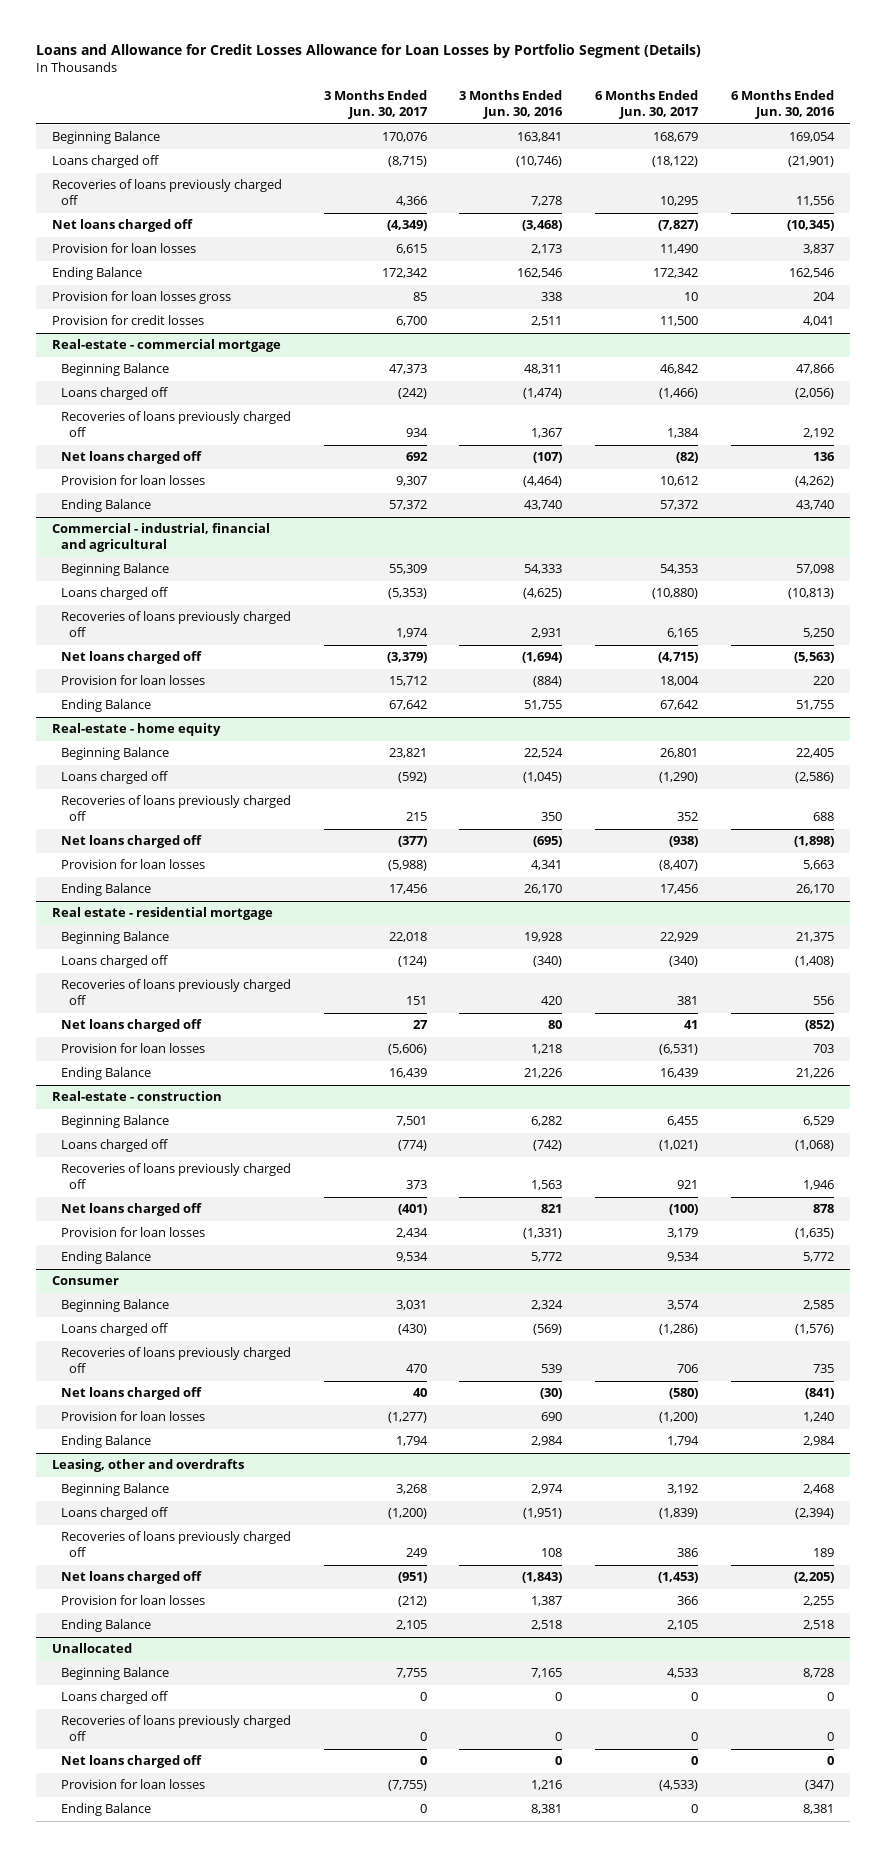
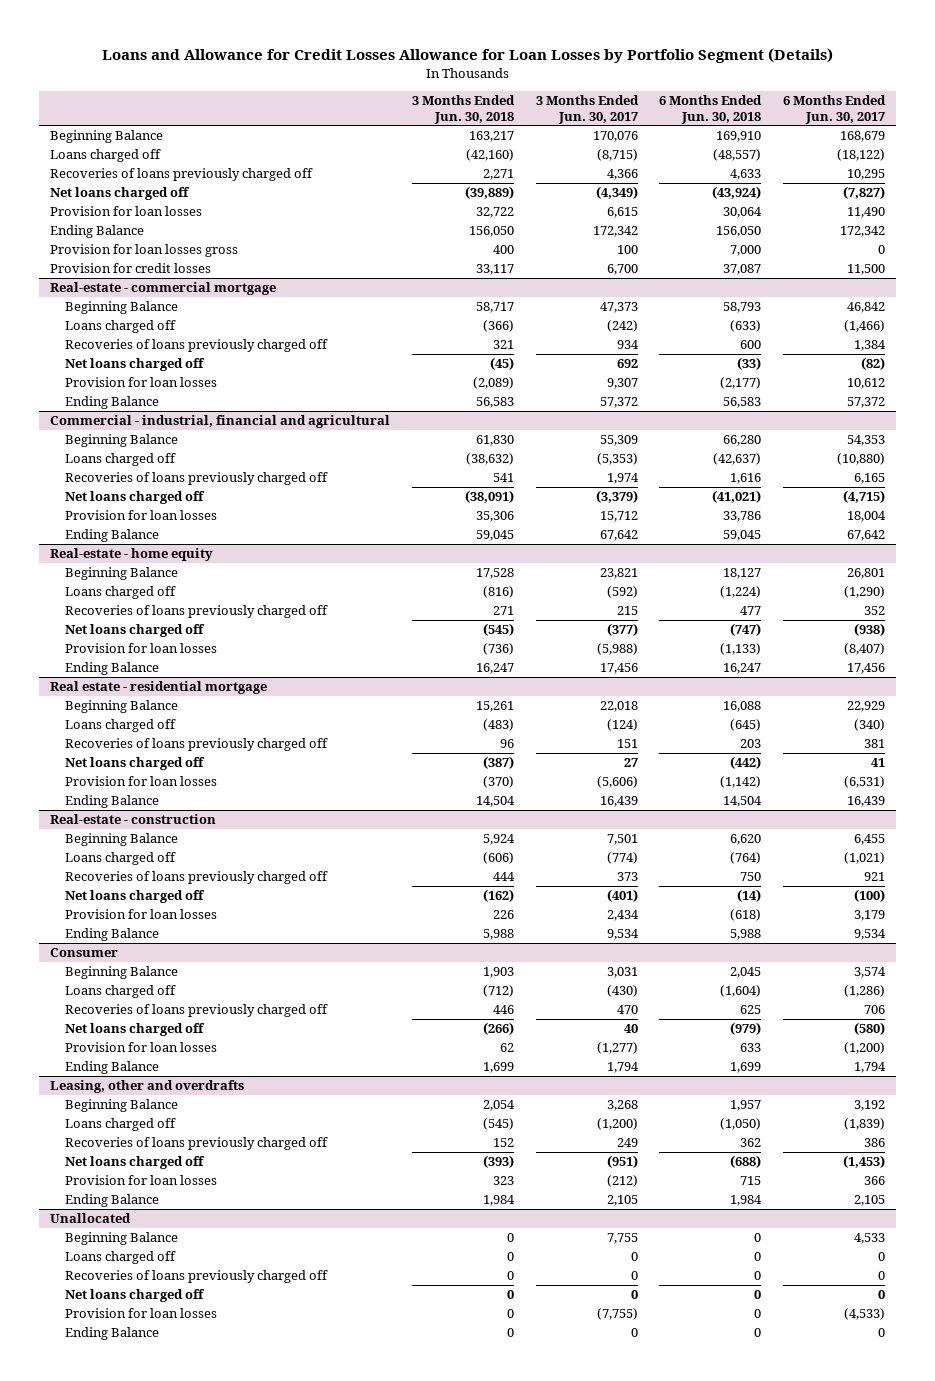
- | 3 Months Ended Jun. 30, 2017 | 3 Months Ended Jun. 30, 2016 | 6 Months Ended Jun. 30, 2017 | 6 Months Ended Jun. 30, 2016
+ | 3 Months Ended Jun. 30, 2018 | 3 Months Ended Jun. 30, 2017 | 6 Months Ended Jun. 30, 2018 | 6 Months Ended Jun. 30, 2017
- Provision for loan losses gross | 85 | 338 | 10 | 204
+ Provision for loan losses gross | 400 | 100 | 7,000 | 0

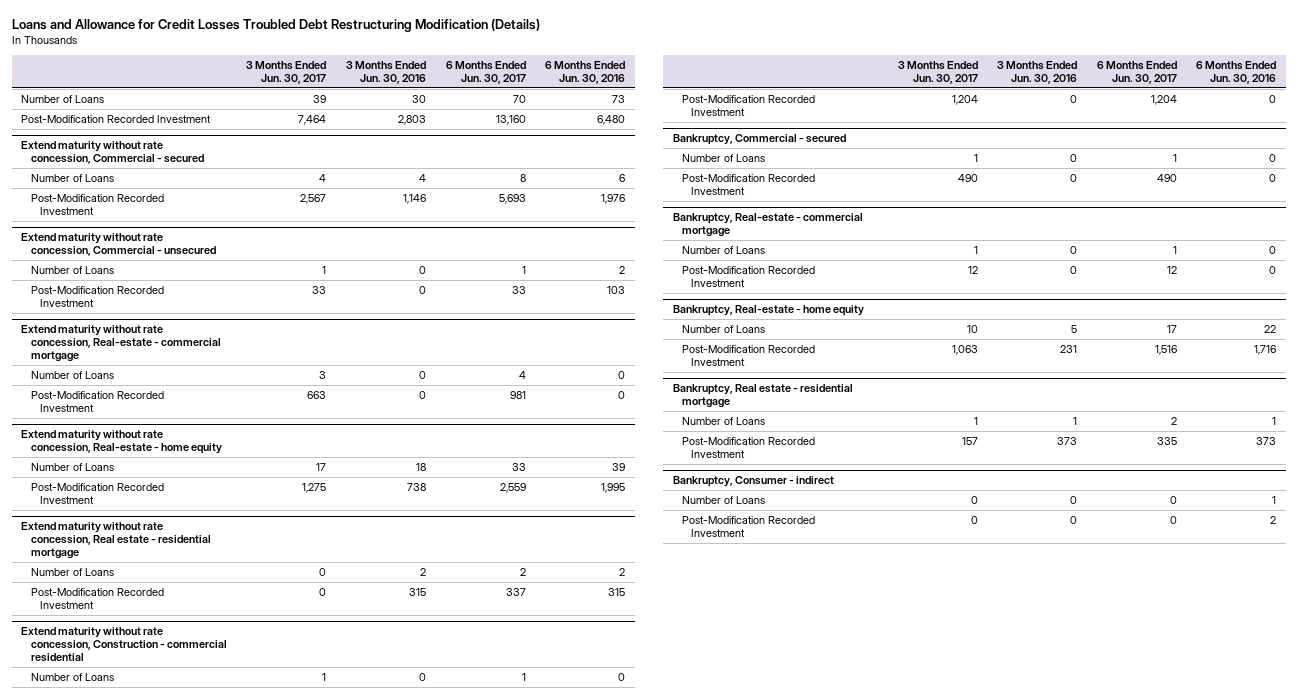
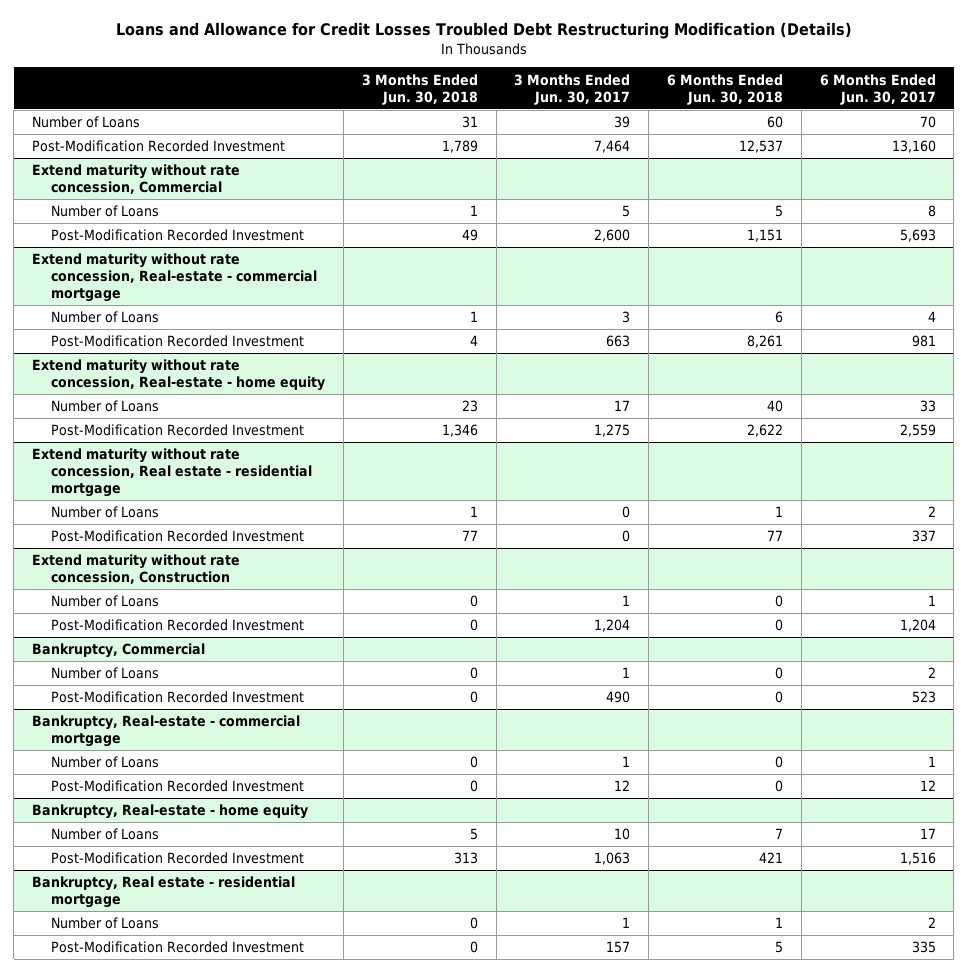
- | 3 Months Ended Jun. 30, 2017 | 3 Months Ended Jun. 30, 2016 | 6 Months Ended Jun. 30, 2017 | 6 Months Ended Jun. 30, 2016
+ | 3 Months Ended Jun. 30, 2018 | 3 Months Ended Jun. 30, 2017 | 6 Months Ended Jun. 30, 2018 | 6 Months Ended Jun. 30, 2017
- Extend maturity without rate concession, Commercial - secured
- Number of Loans | 4 | 4 | 8 | 6
- Post-Modification Recorded Investment | 2,567 | 1,146 | 5,693 | 1,976
- Extend maturity without rate concession, Commercial - unsecured
- Number of Loans | 1 | 0 | 1 | 2
- Post-Modification Recorded Investment | 33 | 0 | 33 | 103
+ Extend maturity without rate concession, Commercial
+ Number of Loans | 1 | 5 | 5 | 8
+ Post-Modification Recorded Investment | 49 | 2,600 | 1,151 | 5,693
- Extend maturity without rate concession, Construction - commercial residential
+ Extend maturity without rate concession, Construction
- Bankruptcy, Commercial - secured
- Number of Loans | 1 | 0 | 1 | 0
- Post-Modification Recorded Investment | 490 | 0 | 490 | 0
+ Bankruptcy, Commercial
+ Number of Loans | 0 | 1 | 0 | 2
+ Post-Modification Recorded Investment | 0 | 490 | 0 | 523
- Bankruptcy, Consumer - indirect
- Number of Loans | 0 | 0 | 0 | 1
- Post-Modification Recorded Investment | 0 | 0 | 0 | 2

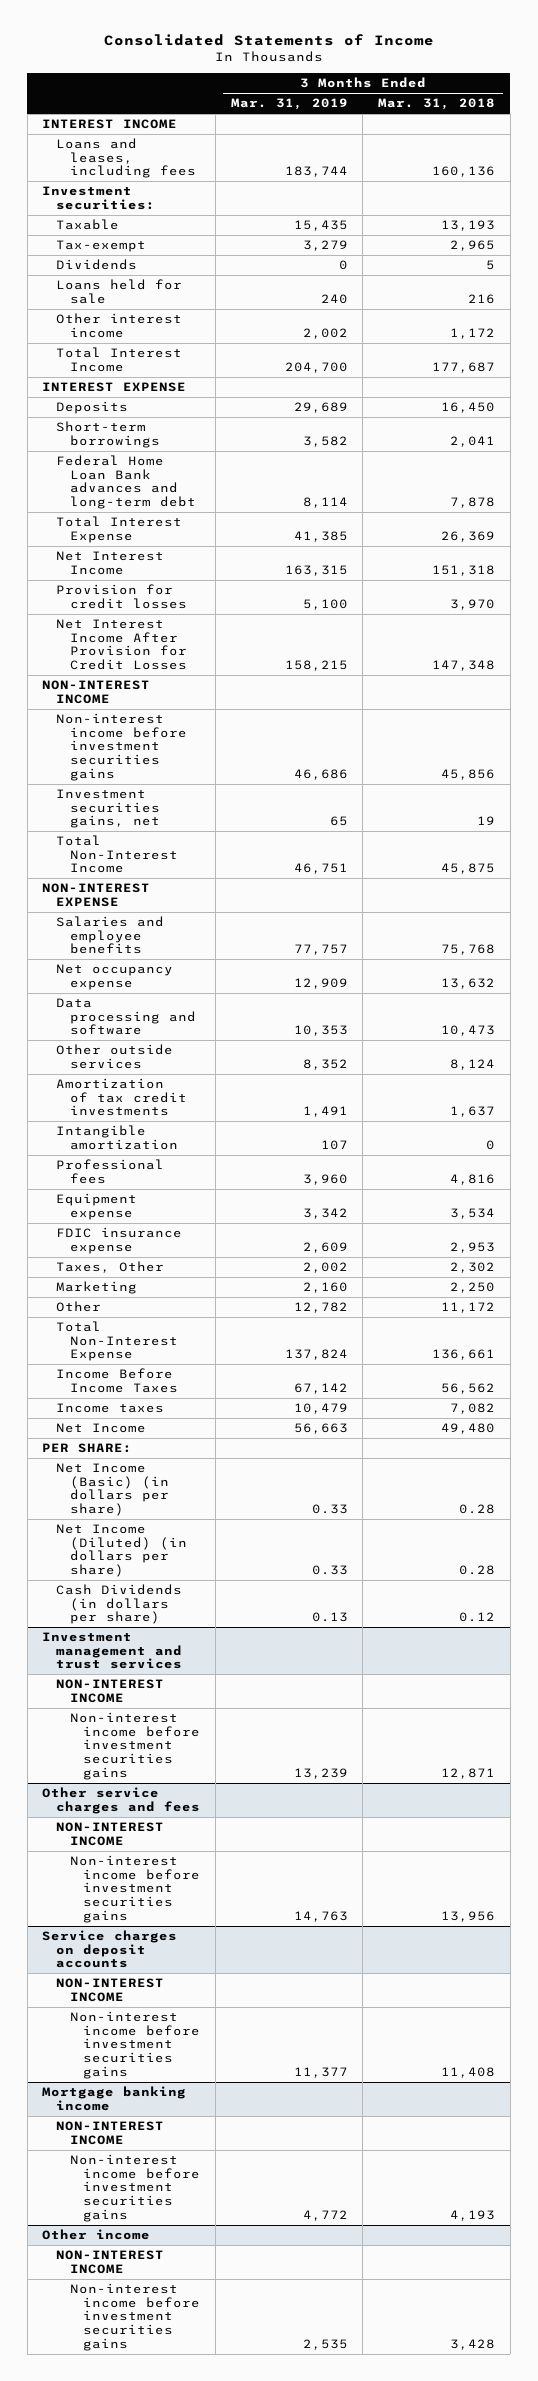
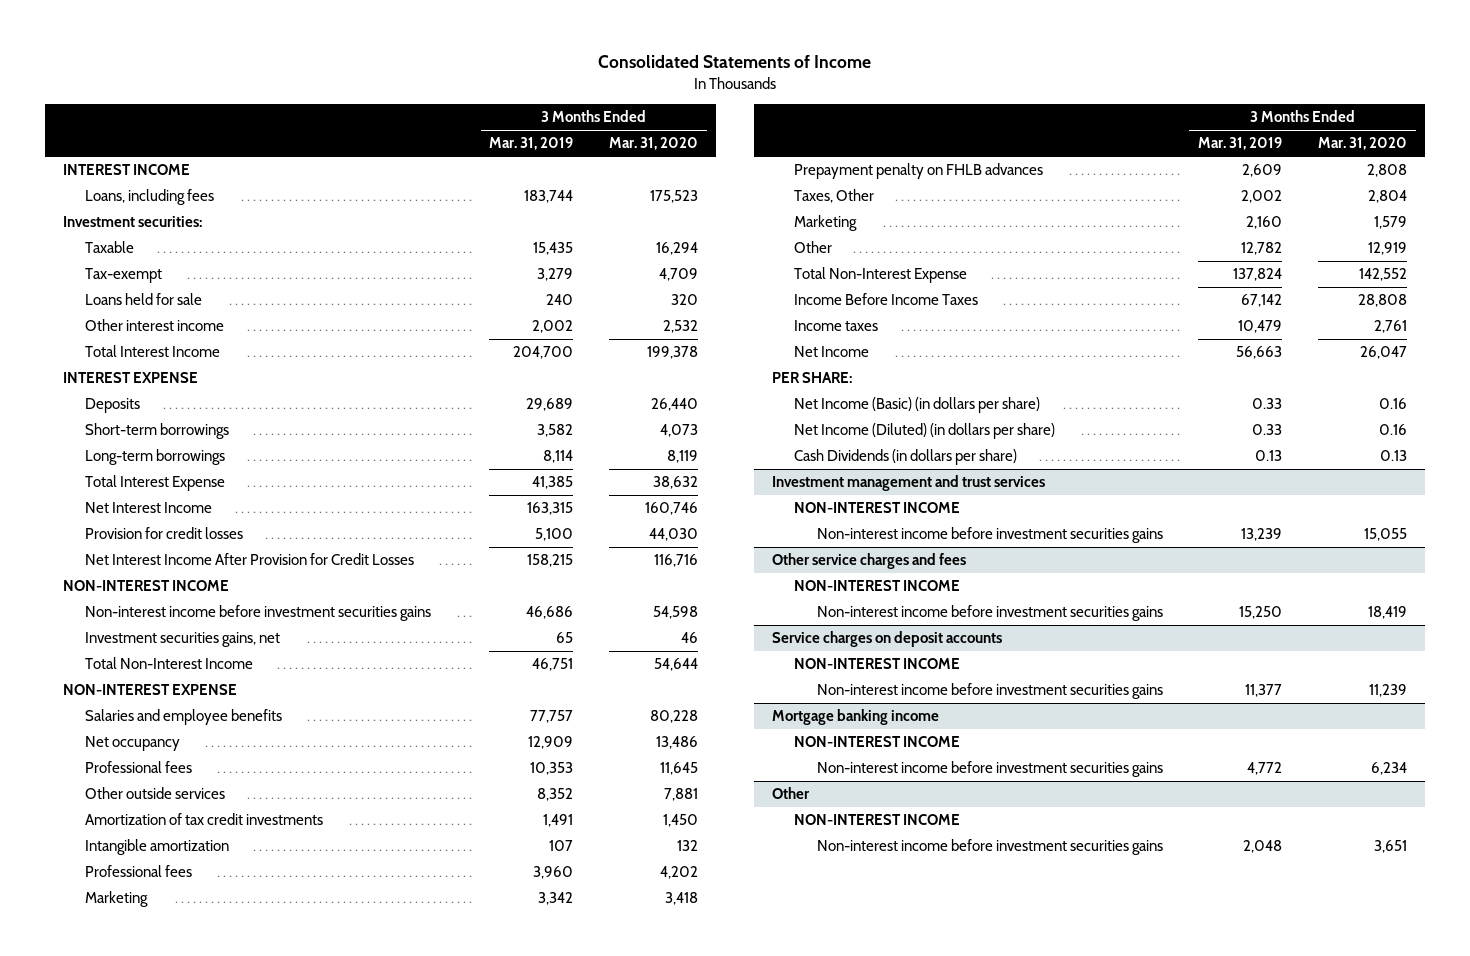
- | 3 Months Ended Mar. 31, 2019 | 3 Months Ended Mar. 31, 2018
+ | 3 Months Ended Mar. 31, 2019 | 3 Months Ended Mar. 31, 2020
- Loans and leases, including fees | 183,744 | 160,136
+ Loans, including fees | 183,744 | 175,523
- Dividends | 0 | 5
- Federal Home Loan Bank advances and long-term debt | 8,114 | 7,878
+ Long-term borrowings | 8,114 | 8,119
- Net occupancy expense | 12,909 | 13,632
- Data processing and software | 10,353 | 10,473
+ Net occupancy | 12,909 | 13,486
+ Professional fees | 10,353 | 11,645
- Equipment expense | 3,342 | 3,534
- FDIC insurance expense | 2,609 | 2,953
+ Marketing | 3,342 | 3,418
+ Prepayment penalty on FHLB advances | 2,609 | 2,808
@ Other service charges and fees
- Non-interest income before investment securities gains | 14,763 | 13,956
+ Non-interest income before investment securities gains | 15,250 | 18,419
- Other income
+ Other
- Non-interest income before investment securities gains | 2,535 | 3,428
+ Non-interest income before investment securities gains | 2,048 | 3,651

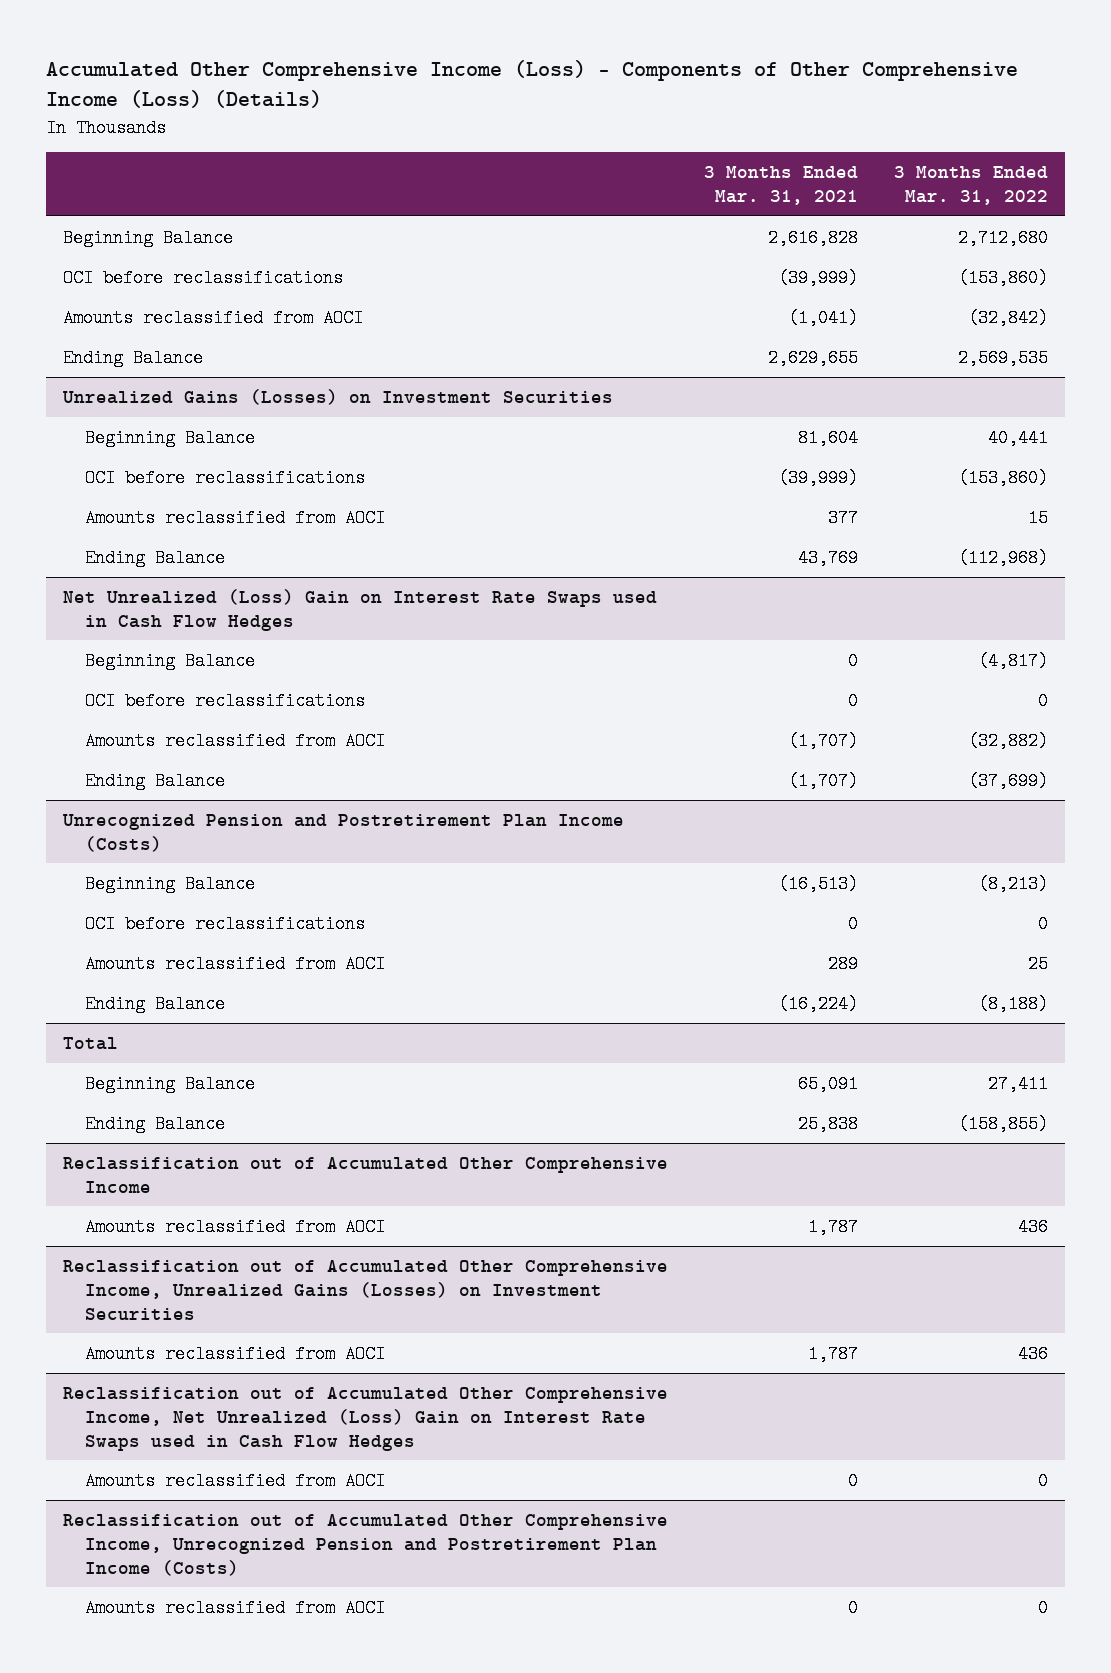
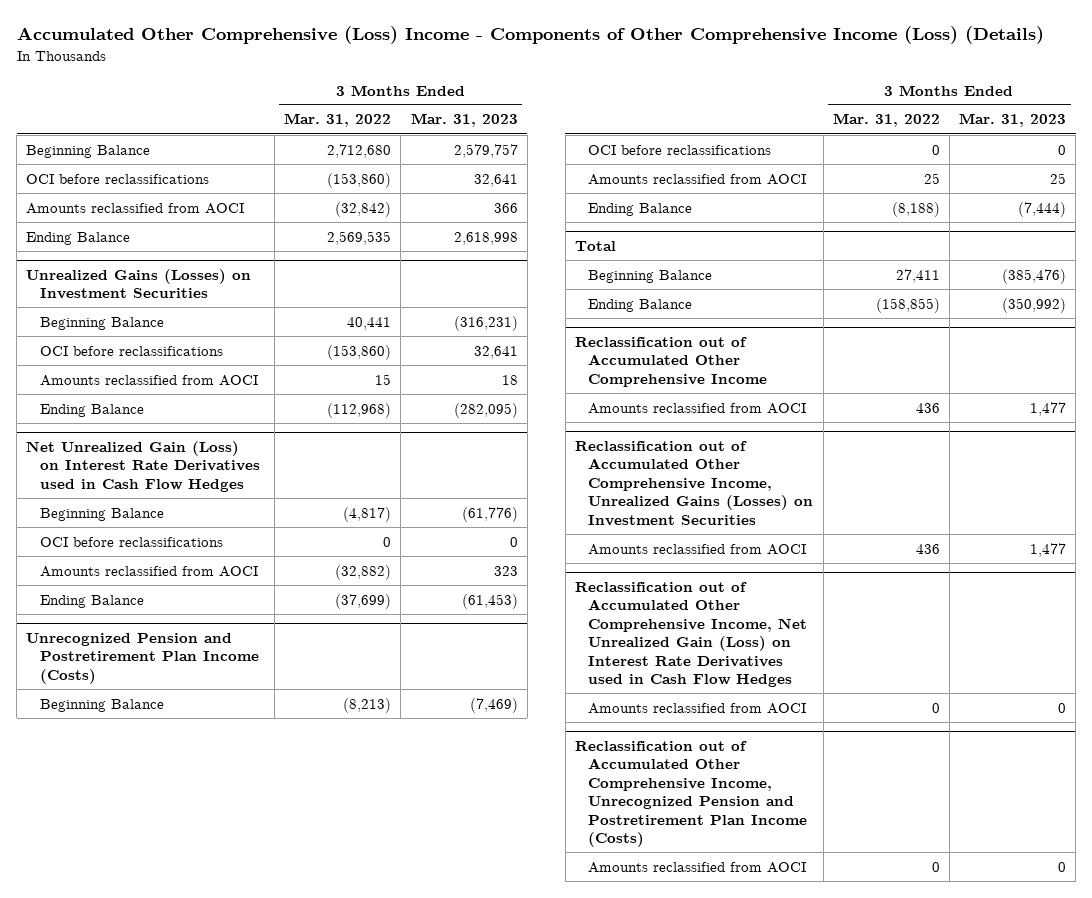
- Accumulated Other Comprehensive Income (Loss) - Components of Other Comprehensive Income (Loss) (Details)
+ Accumulated Other Comprehensive (Loss) Income - Components of Other Comprehensive Income (Loss) (Details)
- | 3 Months Ended Mar. 31, 2021 | 3 Months Ended Mar. 31, 2022
+ | 3 Months Ended Mar. 31, 2022 | 3 Months Ended Mar. 31, 2023
- Net Unrealized (Loss) Gain on Interest Rate Swaps used in Cash Flow Hedges
+ Net Unrealized Gain (Loss) on Interest Rate Derivatives used in Cash Flow Hedges
- Reclassification out of Accumulated Other Comprehensive Income, Net Unrealized (Loss) Gain on Interest Rate Swaps used in Cash Flow Hedges
+ Reclassification out of Accumulated Other Comprehensive Income, Net Unrealized Gain (Loss) on Interest Rate Derivatives used in Cash Flow Hedges

